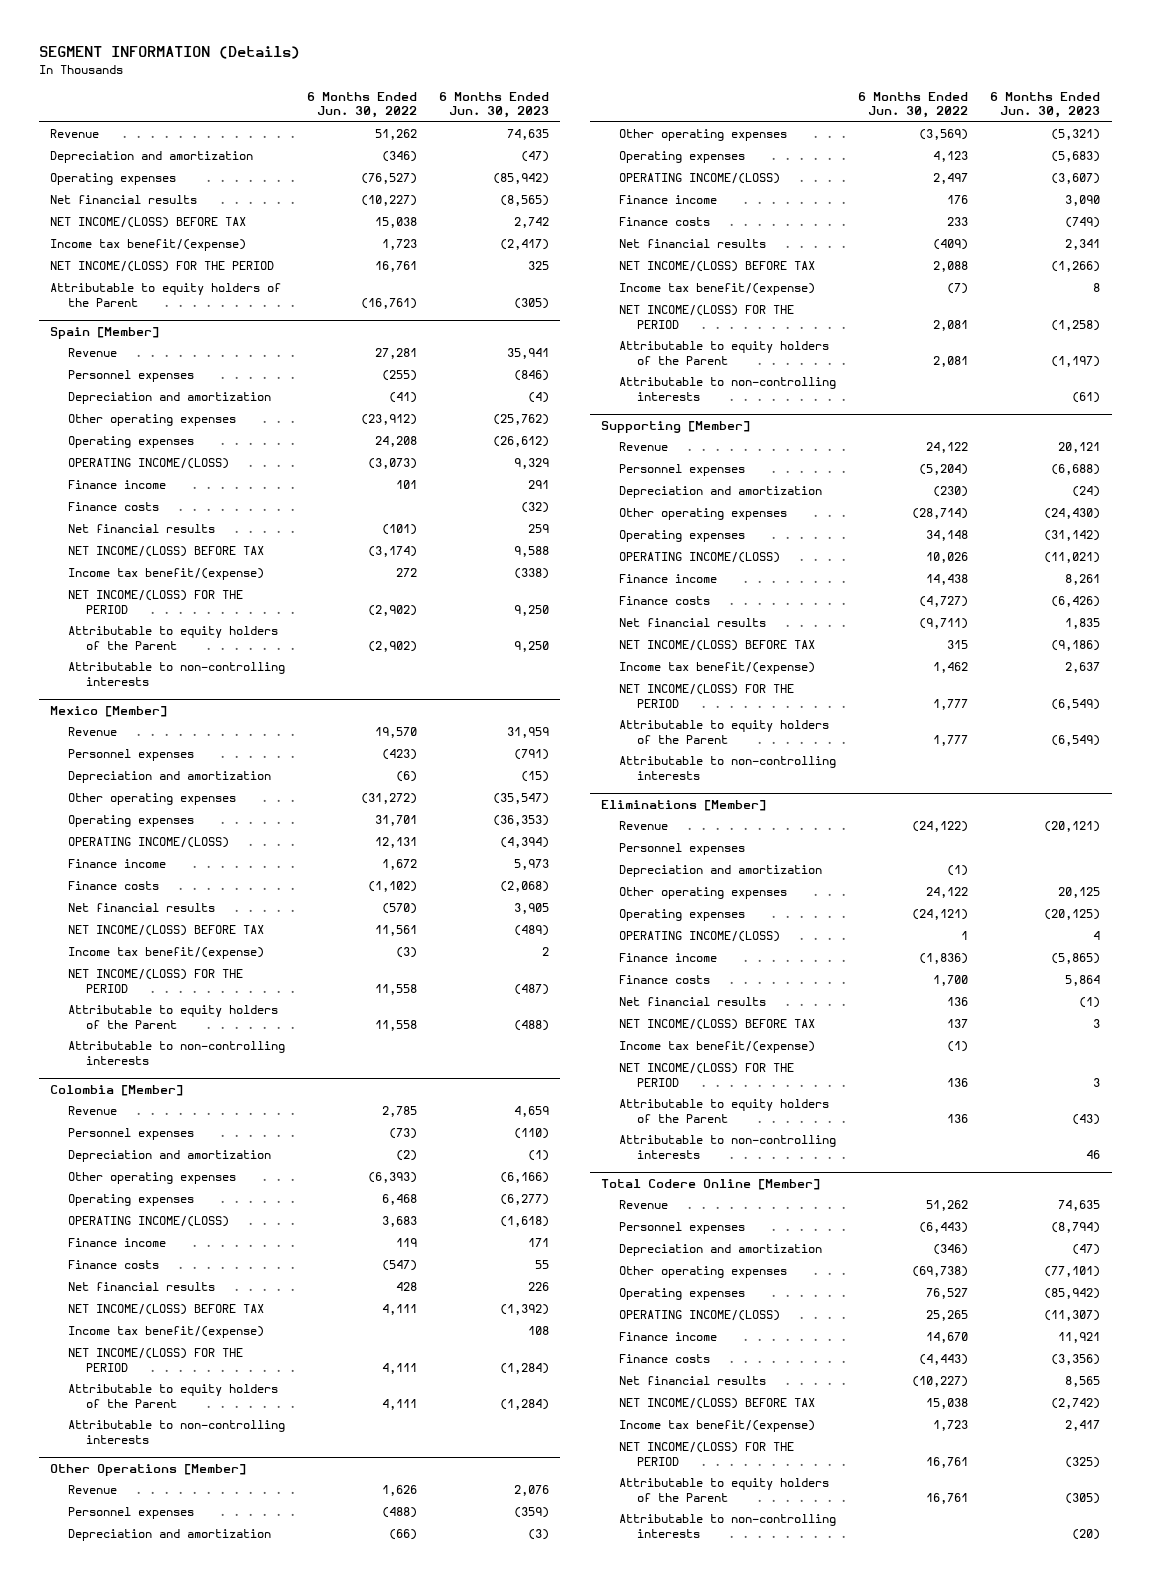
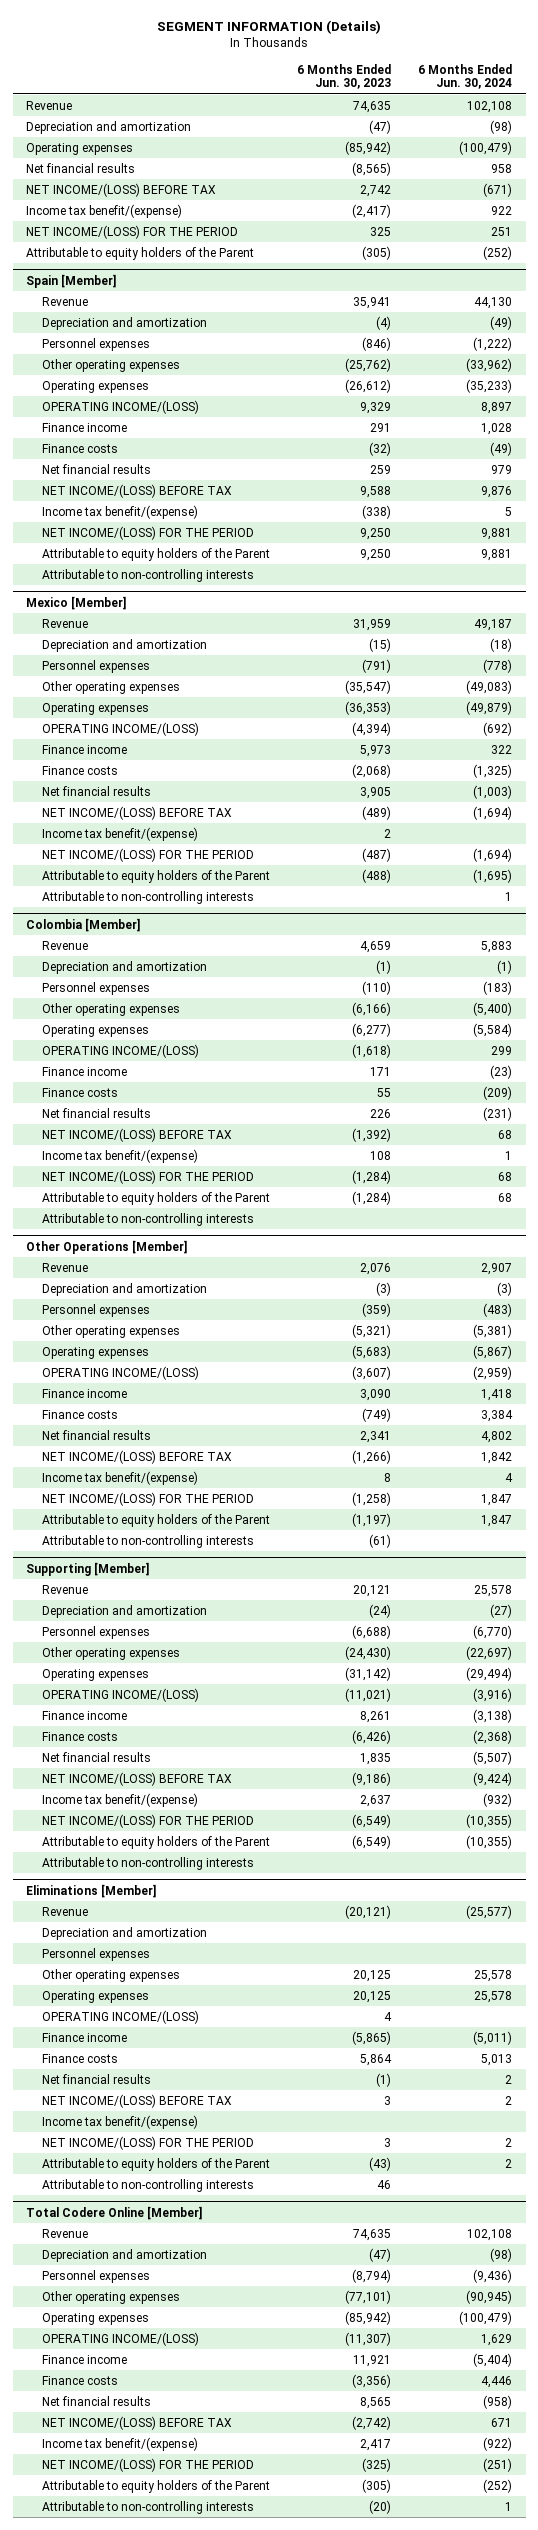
- | 6 Months Ended Jun. 30, 2022 | 6 Months Ended Jun. 30, 2023
+ | 6 Months Ended Jun. 30, 2023 | 6 Months Ended Jun. 30, 2024
@ Spain [Member]
moved down: Personnel expenses | (846) | (1,222)
@ Mexico [Member]
moved down: Personnel expenses | (791) | (778)
@ Colombia [Member]
moved down: Personnel expenses | (110) | (183)
@ Other Operations [Member]
moved down: Personnel expenses | (359) | (483)
@ Supporting [Member]
moved down: Personnel expenses | (6,688) | (6,770)
@ Eliminations [Member]
moved down: Personnel expenses
- Operating expenses | (24,121) | (20,125)
+ Operating expenses | 20,125 | 25,578
@ Total Codere Online [Member]
moved down: Personnel expenses | (8,794) | (9,436)

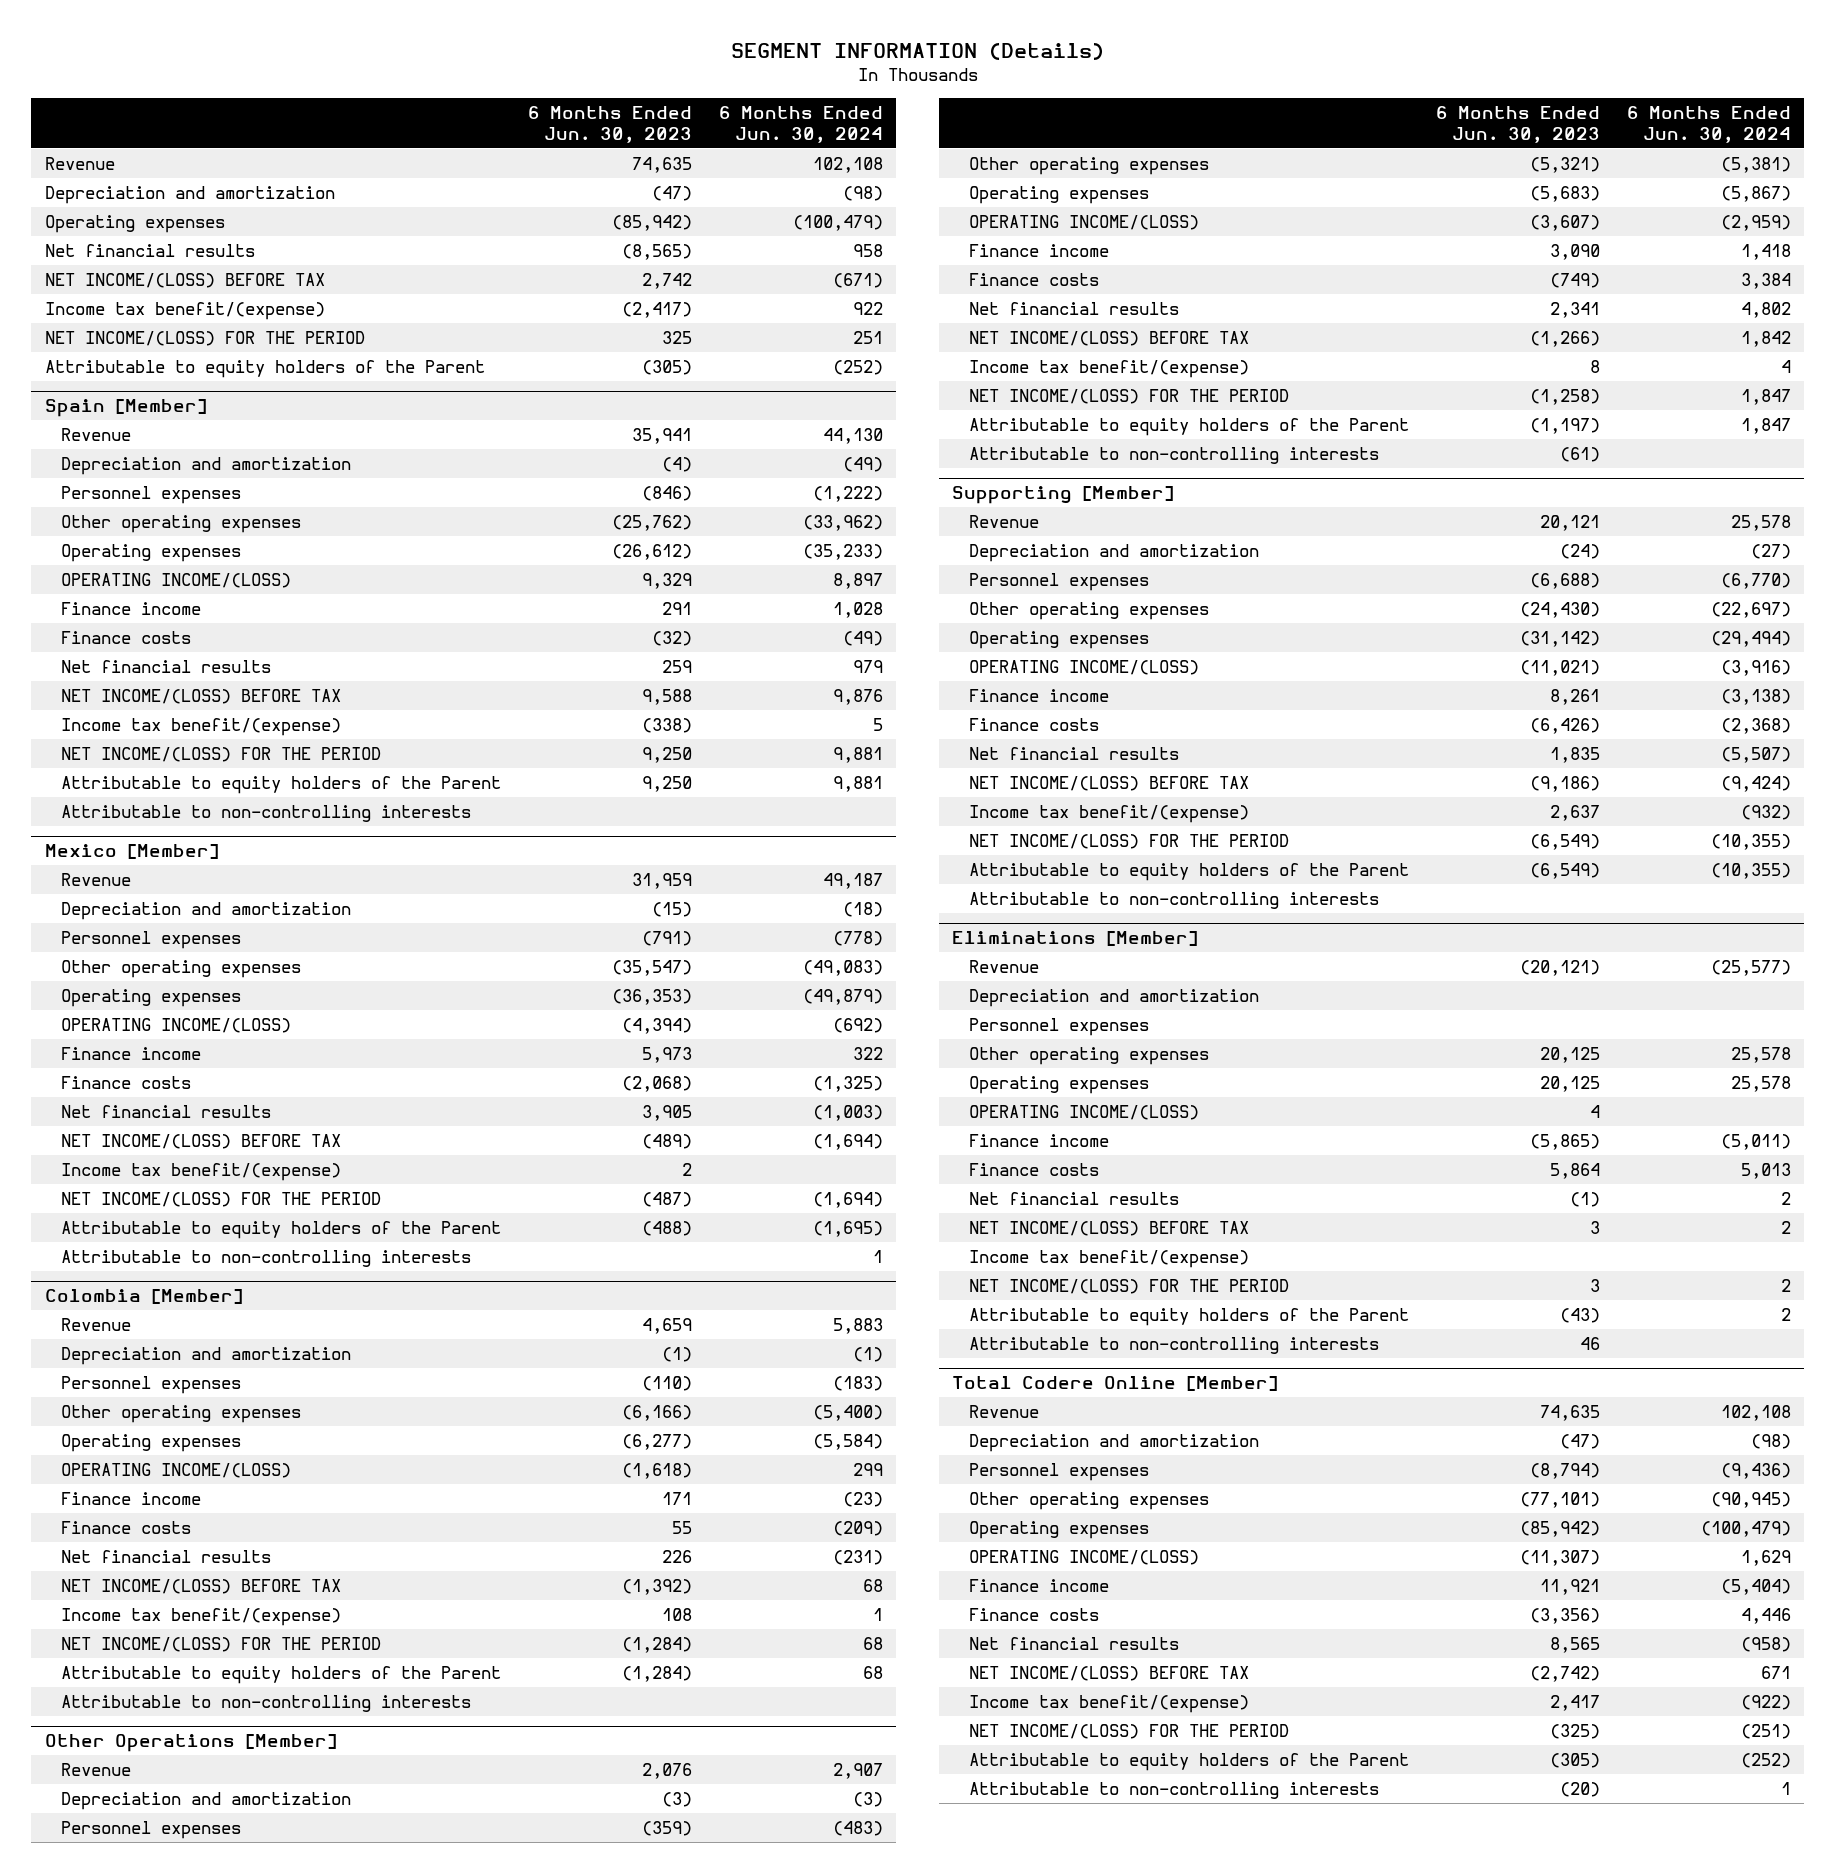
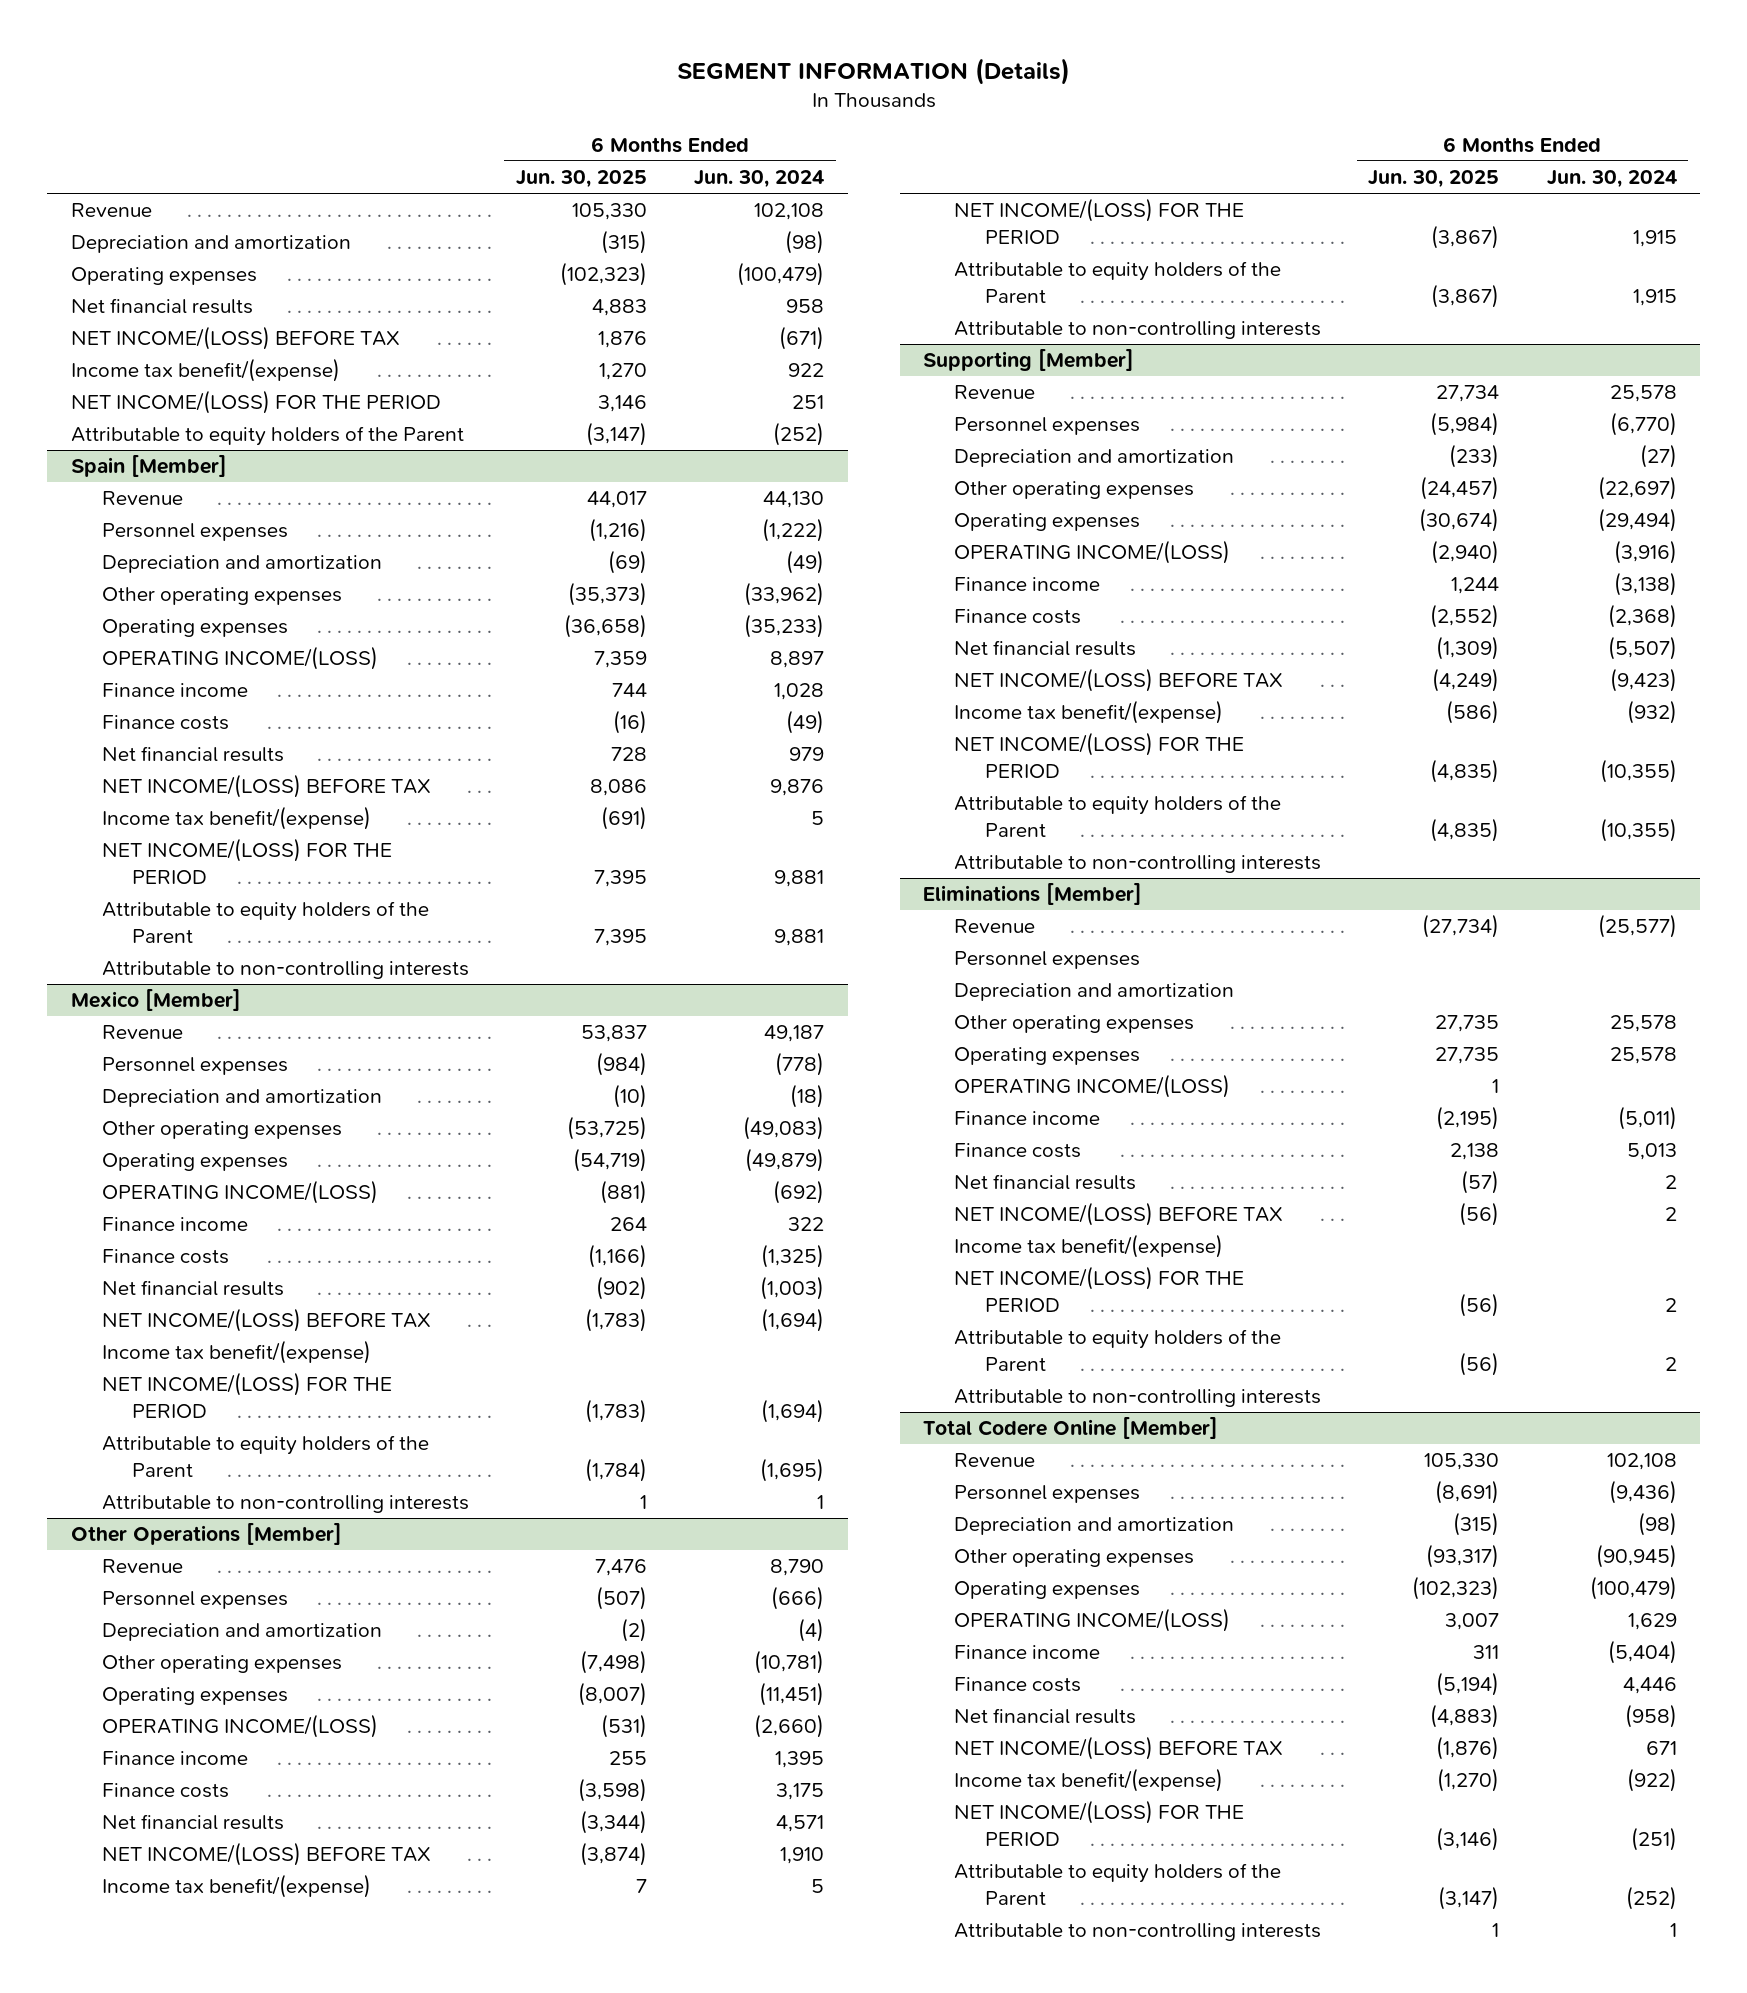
- | 6 Months Ended Jun. 30, 2023 | 6 Months Ended Jun. 30, 2024
+ | 6 Months Ended Jun. 30, 2025 | 6 Months Ended Jun. 30, 2024
@ Spain [Member]
moved down: Depreciation and amortization | (69) | (49)
@ Mexico [Member]
moved down: Depreciation and amortization | (10) | (18)
- Colombia [Member]
- Revenue | 4,659 | 5,883
- Depreciation and amortization | (1) | (1)
- Personnel expenses | (110) | (183)
- Other operating expenses | (6,166) | (5,400)
- Operating expenses | (6,277) | (5,584)
- OPERATING INCOME/(LOSS) | (1,618) | 299
- Finance income | 171 | (23)
- Finance costs | 55 | (209)
- Net financial results | 226 | (231)
- NET INCOME/(LOSS) BEFORE TAX | (1,392) | 68
- Income tax benefit/(expense) | 108 | 1
- NET INCOME/(LOSS) FOR THE PERIOD | (1,284) | 68
- Attributable to equity holders of the Parent | (1,284) | 68
- Attributable to non-controlling interests
@ Other Operations [Member]
- Revenue | 2,076 | 2,907
- Depreciation and amortization | (3) | (3)
- Personnel expenses | (359) | (483)
- Other operating expenses | (5,321) | (5,381)
- Operating expenses | (5,683) | (5,867)
- OPERATING INCOME/(LOSS) | (3,607) | (2,959)
- Finance income | 3,090 | 1,418
- Finance costs | (749) | 3,384
- Net financial results | 2,341 | 4,802
- NET INCOME/(LOSS) BEFORE TAX | (1,266) | 1,842
- Income tax benefit/(expense) | 8 | 4
- NET INCOME/(LOSS) FOR THE PERIOD | (1,258) | 1,847
- Attributable to equity holders of the Parent | (1,197) | 1,847
+ Revenue | 7,476 | 8,790
+ Personnel expenses | (507) | (666)
+ Depreciation and amortization | (2) | (4)
+ Other operating expenses | (7,498) | (10,781)
+ Operating expenses | (8,007) | (11,451)
+ OPERATING INCOME/(LOSS) | (531) | (2,660)
+ Finance income | 255 | 1,395
+ Finance costs | (3,598) | 3,175
+ Net financial results | (3,344) | 4,571
+ NET INCOME/(LOSS) BEFORE TAX | (3,874) | 1,910
+ Income tax benefit/(expense) | 7 | 5
+ NET INCOME/(LOSS) FOR THE PERIOD | (3,867) | 1,915
+ Attributable to equity holders of the Parent | (3,867) | 1,915
@ Supporting [Member]
moved down: Depreciation and amortization | (233) | (27)
- NET INCOME/(LOSS) BEFORE TAX | (9,186) | (9,424)
+ NET INCOME/(LOSS) BEFORE TAX | (4,249) | (9,423)
@ Eliminations [Member]
moved down: Depreciation and amortization
@ Total Codere Online [Member]
moved down: Depreciation and amortization | (315) | (98)

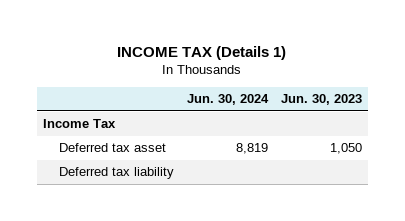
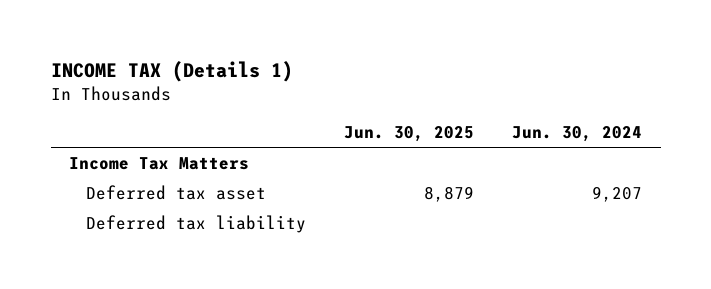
- | Jun. 30, 2024 | Jun. 30, 2023
+ | Jun. 30, 2025 | Jun. 30, 2024
- Income Tax
- Deferred tax asset | 8,819 | 1,050
+ Income Tax Matters
+ Deferred tax asset | 8,879 | 9,207

